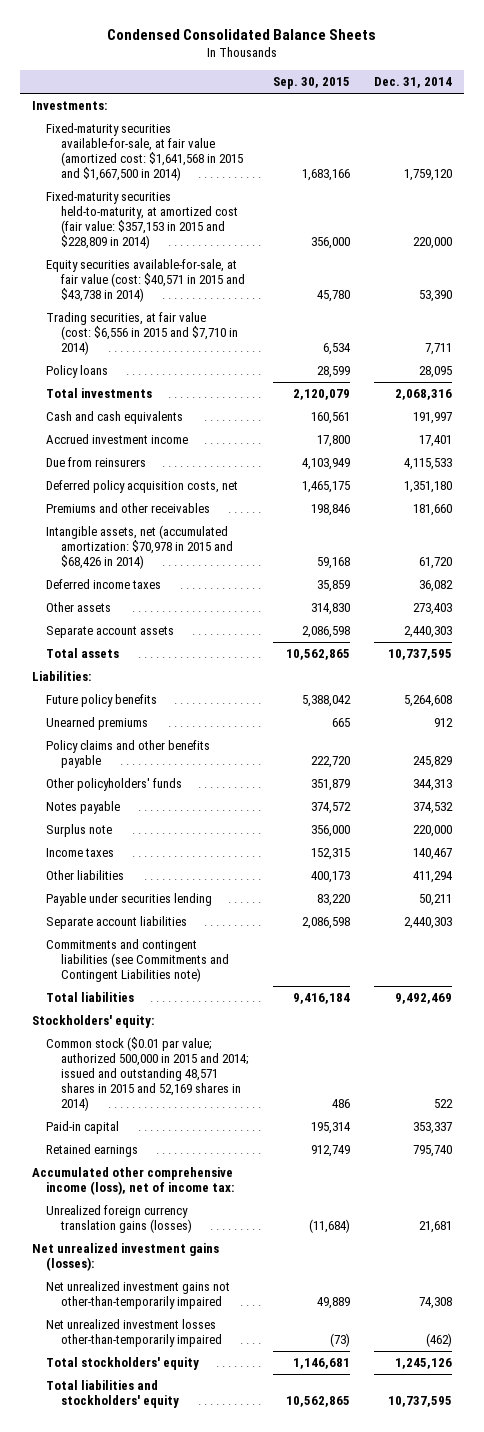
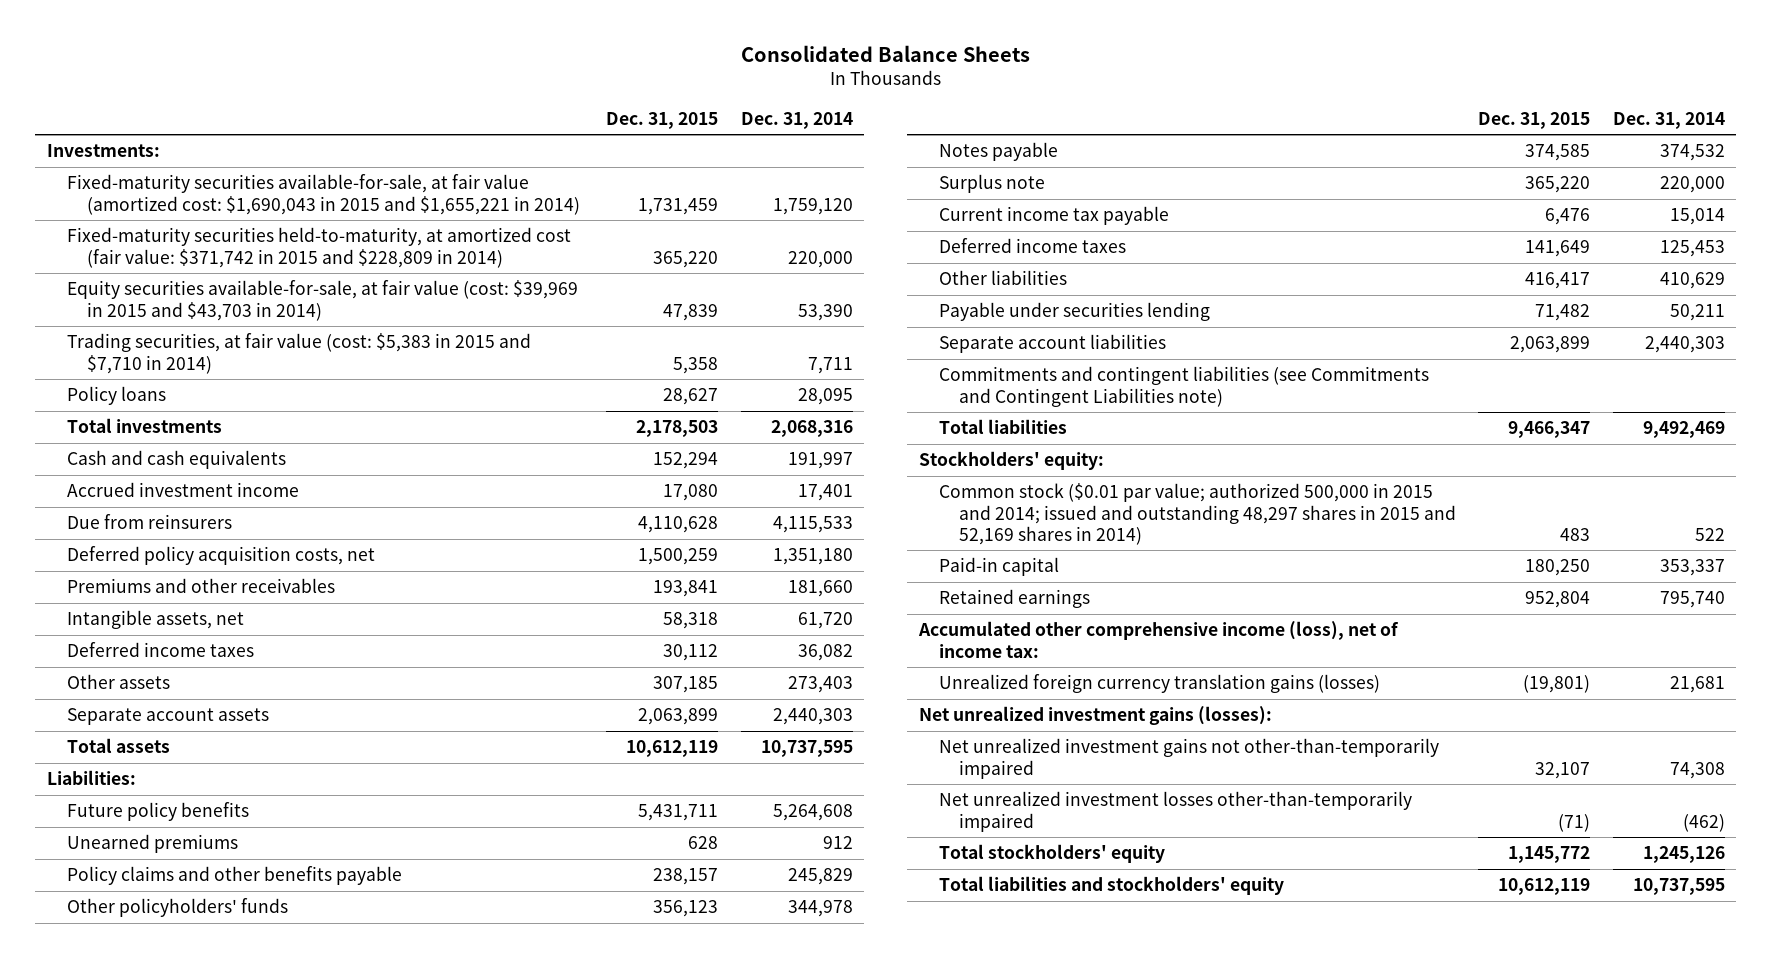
- Condensed Consolidated Balance Sheets
+ Consolidated Balance Sheets
- | Sep. 30, 2015 | Dec. 31, 2014
+ | Dec. 31, 2015 | Dec. 31, 2014
- Fixed-maturity securities available-for-sale, at fair value (amortized cost: $1,641,568 in 2015 and $1,667,500 in 2014) | 1,683,166 | 1,759,120
- Fixed-maturity securities held-to-maturity, at amortized cost (fair value: $357,153 in 2015 and $228,809 in 2014) | 356,000 | 220,000
- Equity securities available-for-sale, at fair value (cost: $40,571 in 2015 and $43,738 in 2014) | 45,780 | 53,390
- Trading securities, at fair value (cost: $6,556 in 2015 and $7,710 in 2014) | 6,534 | 7,711
+ Fixed-maturity securities available-for-sale, at fair value (amortized cost: $1,690,043 in 2015 and $1,655,221 in 2014) | 1,731,459 | 1,759,120
+ Fixed-maturity securities held-to-maturity, at amortized cost (fair value: $371,742 in 2015 and $228,809 in 2014) | 365,220 | 220,000
+ Equity securities available-for-sale, at fair value (cost: $39,969 in 2015 and $43,703 in 2014) | 47,839 | 53,390
+ Trading securities, at fair value (cost: $5,383 in 2015 and $7,710 in 2014) | 5,358 | 7,711
- Intangible assets, net (accumulated amortization: $70,978 in 2015 and $68,426 in 2014) | 59,168 | 61,720
+ Intangible assets, net | 58,318 | 61,720
- Other policyholders' funds | 351,879 | 344,313
+ Other policyholders' funds | 356,123 | 344,978
- Income taxes | 152,315 | 140,467
- Other liabilities | 400,173 | 411,294
+ Current income tax payable | 6,476 | 15,014
+ Deferred income taxes | 141,649 | 125,453
+ Other liabilities | 416,417 | 410,629
- Common stock ($0.01 par value; authorized 500,000 in 2015 and 2014; issued and outstanding 48,571 shares in 2015 and 52,169 shares in 2014) | 486 | 522
+ Common stock ($0.01 par value; authorized 500,000 in 2015 and 2014; issued and outstanding 48,297 shares in 2015 and 52,169 shares in 2014) | 483 | 522

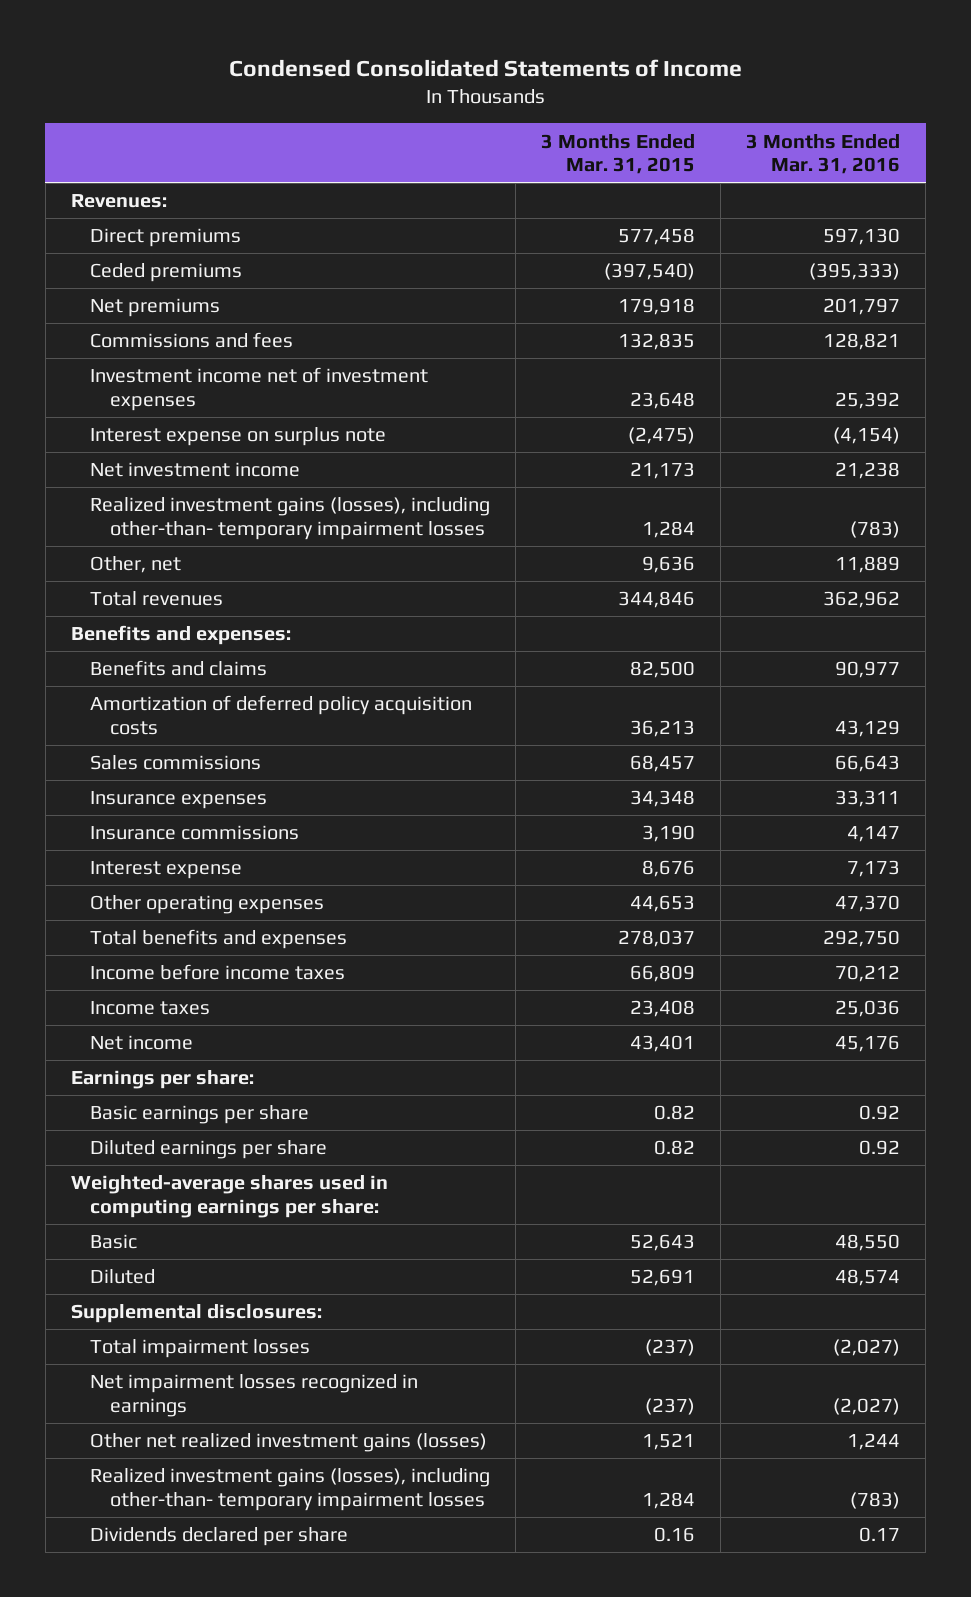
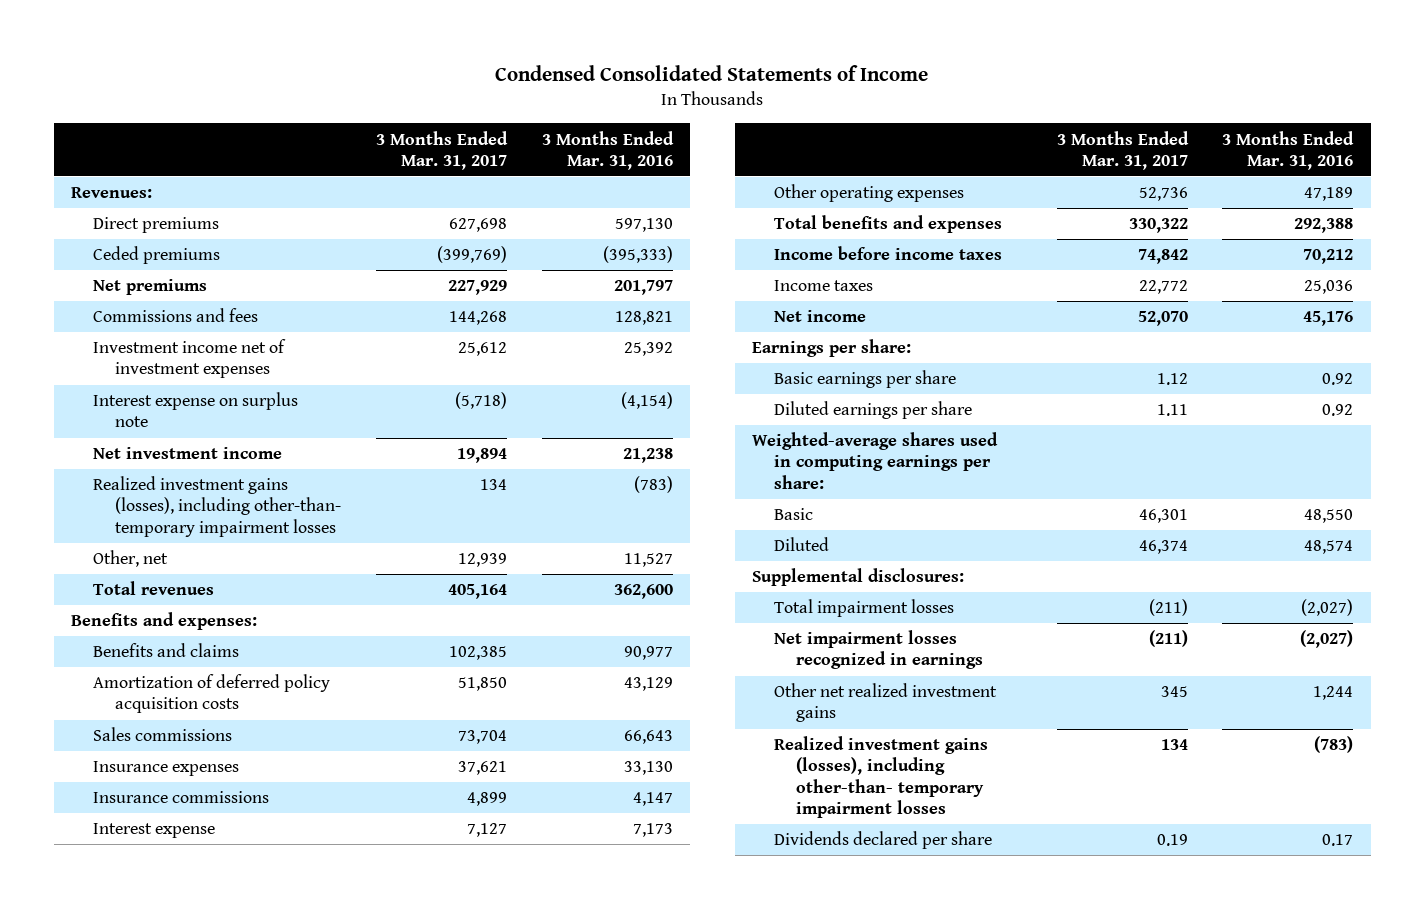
- | 3 Months Ended Mar. 31, 2015 | 3 Months Ended Mar. 31, 2016
+ | 3 Months Ended Mar. 31, 2017 | 3 Months Ended Mar. 31, 2016
- Other, net | 9,636 | 11,889
- Total revenues | 344,846 | 362,962
+ Other, net | 12,939 | 11,527
+ Total revenues | 405,164 | 362,600
- Insurance expenses | 34,348 | 33,311
+ Insurance expenses | 37,621 | 33,130
- Other operating expenses | 44,653 | 47,370
- Total benefits and expenses | 278,037 | 292,750
+ Other operating expenses | 52,736 | 47,189
+ Total benefits and expenses | 330,322 | 292,388
- Other net realized investment gains (losses) | 1,521 | 1,244
+ Other net realized investment gains | 345 | 1,244

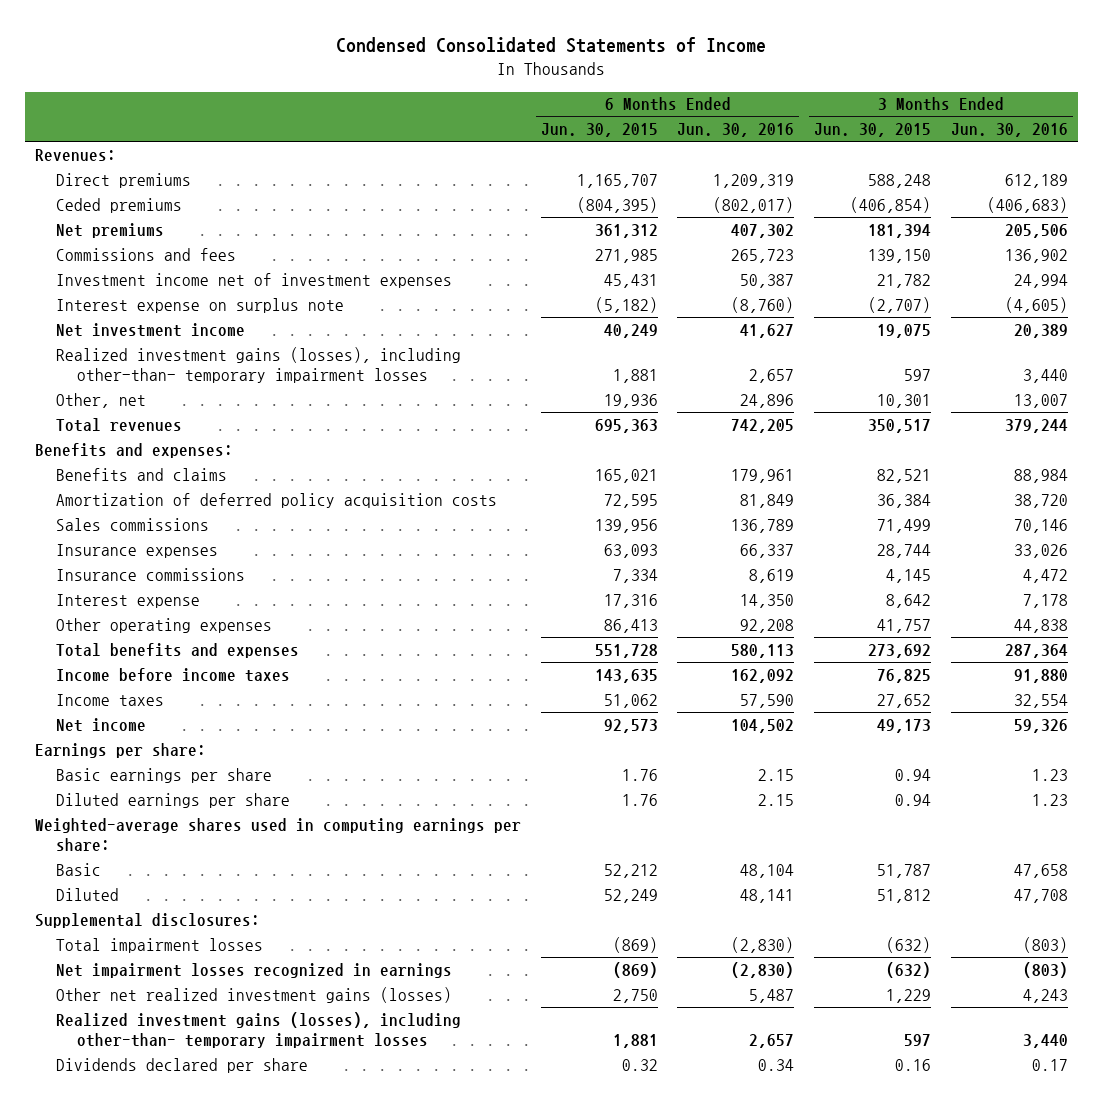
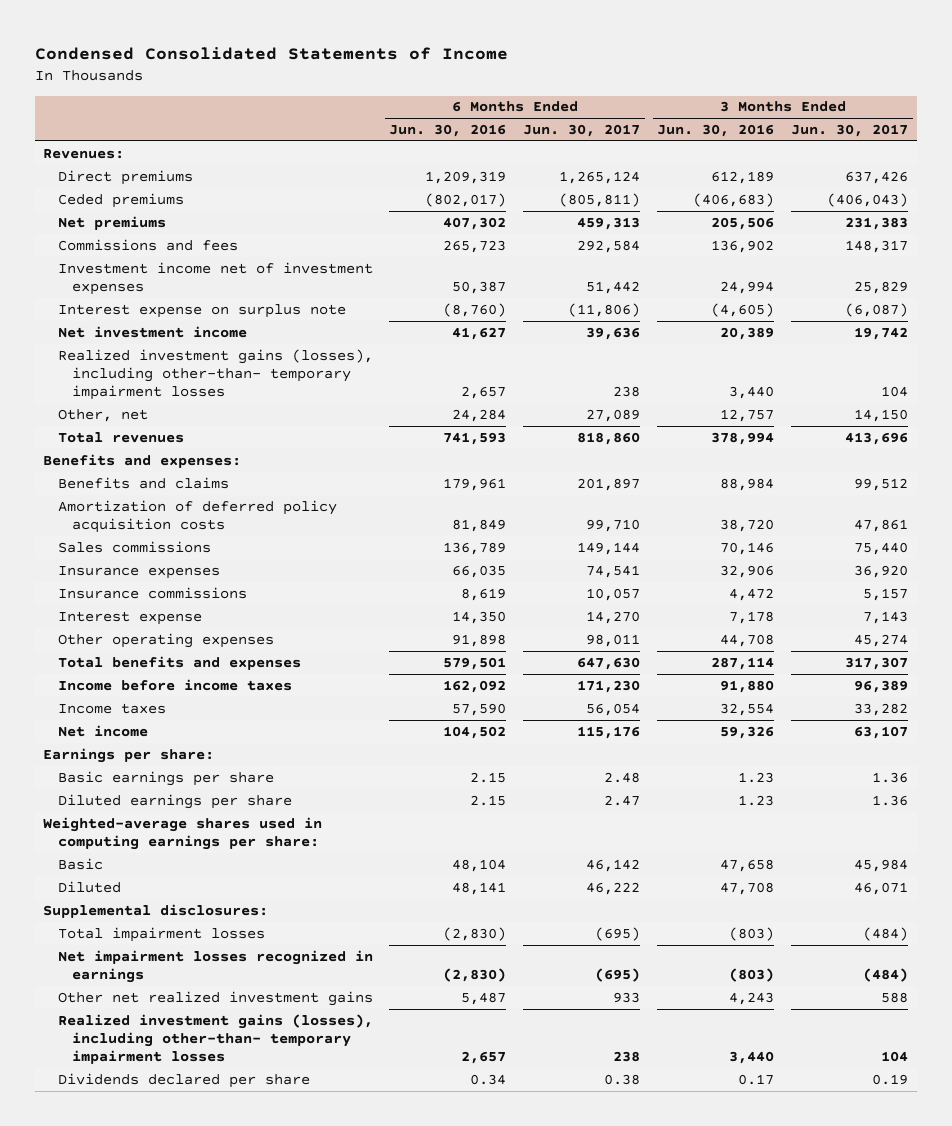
- | 6 Months Ended Jun. 30, 2015 | 6 Months Ended Jun. 30, 2016 | 3 Months Ended Jun. 30, 2015 | 3 Months Ended Jun. 30, 2016
+ | 6 Months Ended Jun. 30, 2016 | 6 Months Ended Jun. 30, 2017 | 3 Months Ended Jun. 30, 2016 | 3 Months Ended Jun. 30, 2017
- Other, net | 19,936 | 24,896 | 10,301 | 13,007
- Total revenues | 695,363 | 742,205 | 350,517 | 379,244
+ Other, net | 24,284 | 27,089 | 12,757 | 14,150
+ Total revenues | 741,593 | 818,860 | 378,994 | 413,696
- Insurance expenses | 63,093 | 66,337 | 28,744 | 33,026
+ Insurance expenses | 66,035 | 74,541 | 32,906 | 36,920
- Other operating expenses | 86,413 | 92,208 | 41,757 | 44,838
- Total benefits and expenses | 551,728 | 580,113 | 273,692 | 287,364
+ Other operating expenses | 91,898 | 98,011 | 44,708 | 45,274
+ Total benefits and expenses | 579,501 | 647,630 | 287,114 | 317,307
- Other net realized investment gains (losses) | 2,750 | 5,487 | 1,229 | 4,243
+ Other net realized investment gains | 5,487 | 933 | 4,243 | 588

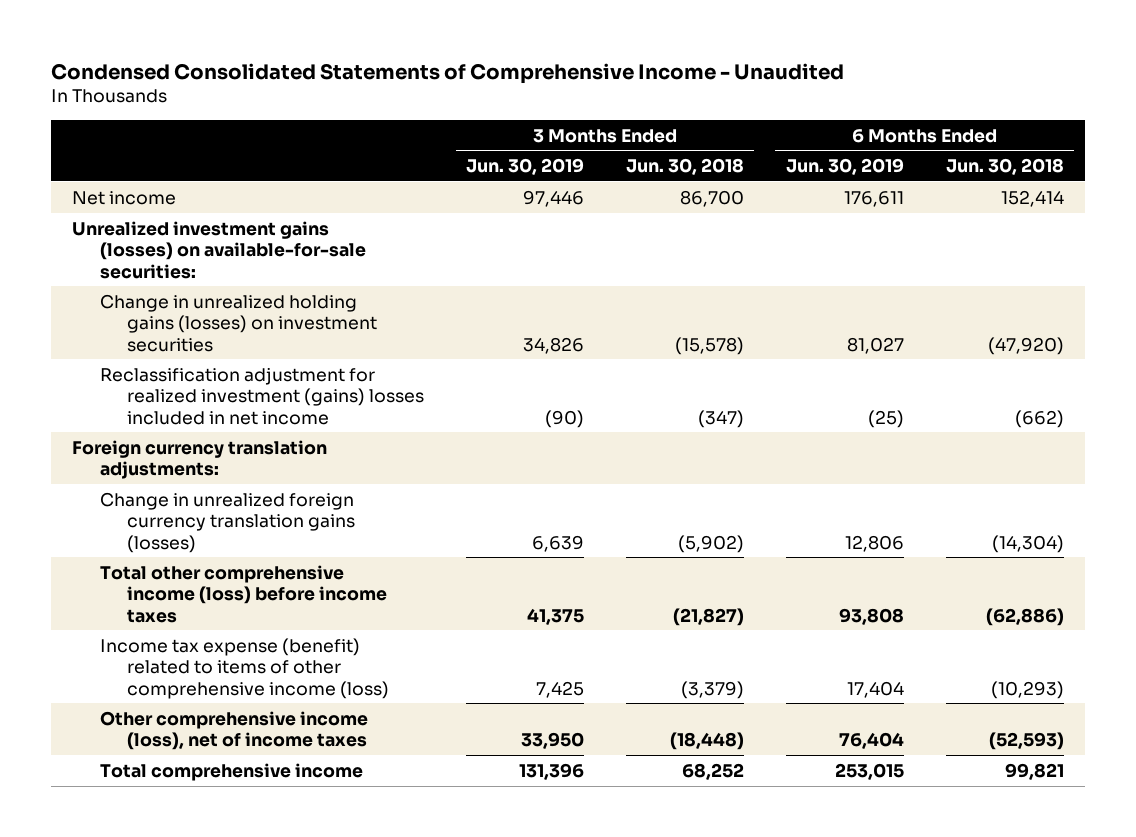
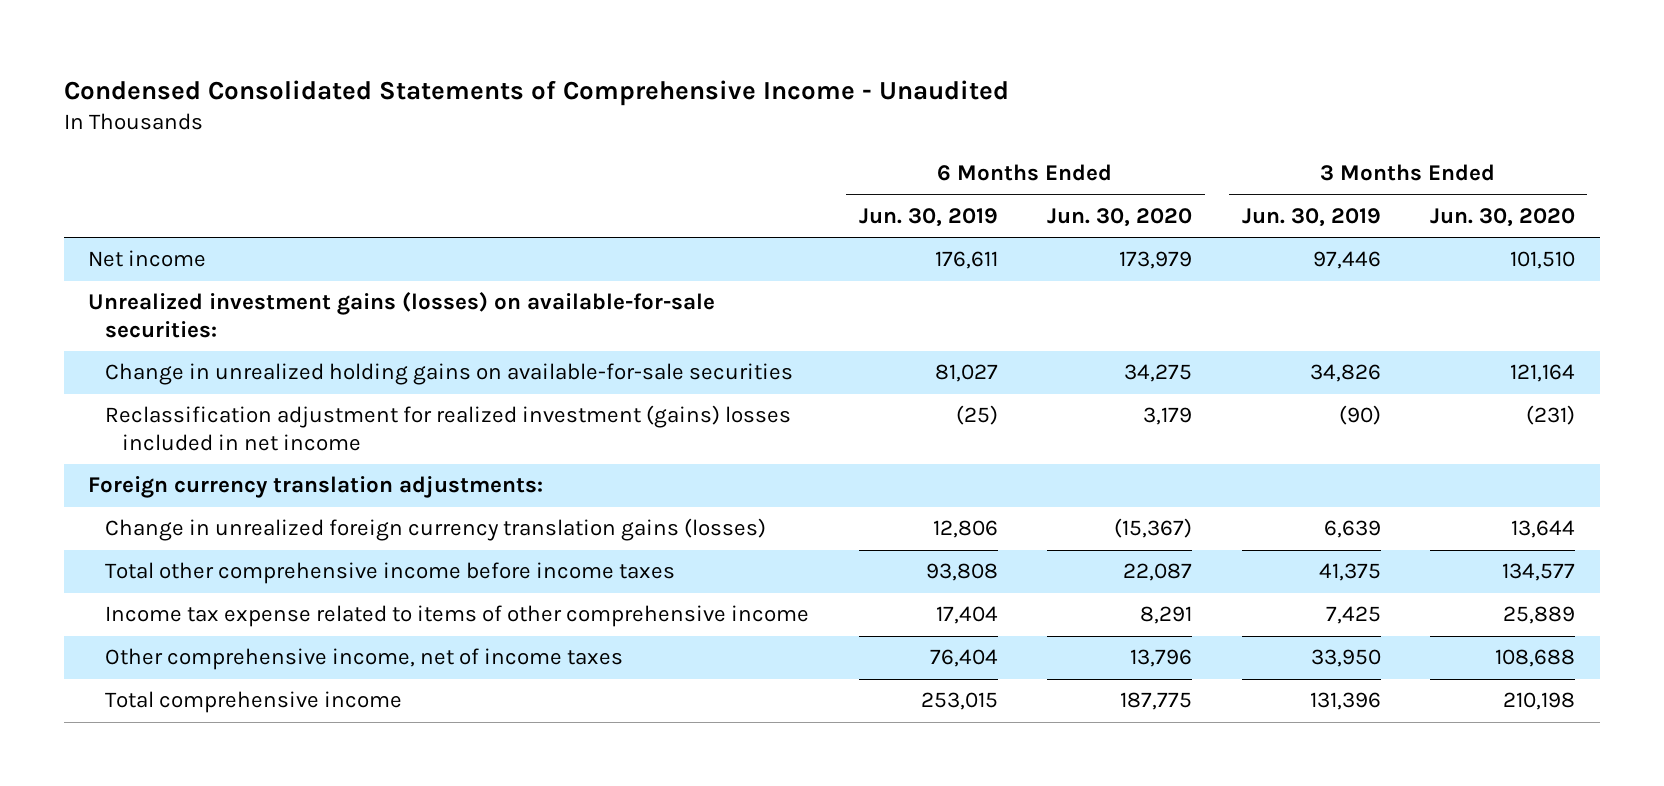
- | 3 Months Ended Jun. 30, 2019 | 3 Months Ended Jun. 30, 2018 | 6 Months Ended Jun. 30, 2019 | 6 Months Ended Jun. 30, 2018
+ | 6 Months Ended Jun. 30, 2019 | 6 Months Ended Jun. 30, 2020 | 3 Months Ended Jun. 30, 2019 | 3 Months Ended Jun. 30, 2020
- Change in unrealized holding gains (losses) on investment securities | 34,826 | (15,578) | 81,027 | (47,920)
+ Change in unrealized holding gains on available-for-sale securities | 81,027 | 34,275 | 34,826 | 121,164
- Total other comprehensive income (loss) before income taxes | 41,375 | (21,827) | 93,808 | (62,886)
- Income tax expense (benefit) related to items of other comprehensive income (loss) | 7,425 | (3,379) | 17,404 | (10,293)
- Other comprehensive income (loss), net of income taxes | 33,950 | (18,448) | 76,404 | (52,593)
+ Total other comprehensive income before income taxes | 93,808 | 22,087 | 41,375 | 134,577
+ Income tax expense related to items of other comprehensive income | 17,404 | 8,291 | 7,425 | 25,889
+ Other comprehensive income, net of income taxes | 76,404 | 13,796 | 33,950 | 108,688

